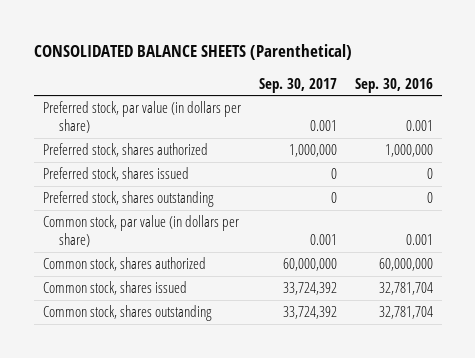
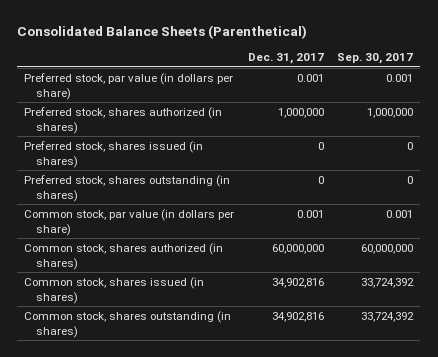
- CONSOLIDATED BALANCE SHEETS (Parenthetical)
+ Consolidated Balance Sheets (Parenthetical)
- | Sep. 30, 2017 | Sep. 30, 2016
+ | Dec. 31, 2017 | Sep. 30, 2017
- Preferred stock, shares authorized | 1,000,000 | 1,000,000
- Preferred stock, shares issued | 0 | 0
- Preferred stock, shares outstanding | 0 | 0
+ Preferred stock, shares authorized (in shares) | 1,000,000 | 1,000,000
+ Preferred stock, shares issued (in shares) | 0 | 0
+ Preferred stock, shares outstanding (in shares) | 0 | 0
- Common stock, shares authorized | 60,000,000 | 60,000,000
- Common stock, shares issued | 33,724,392 | 32,781,704
- Common stock, shares outstanding | 33,724,392 | 32,781,704
+ Common stock, shares authorized (in shares) | 60,000,000 | 60,000,000
+ Common stock, shares issued (in shares) | 34,902,816 | 33,724,392
+ Common stock, shares outstanding (in shares) | 34,902,816 | 33,724,392

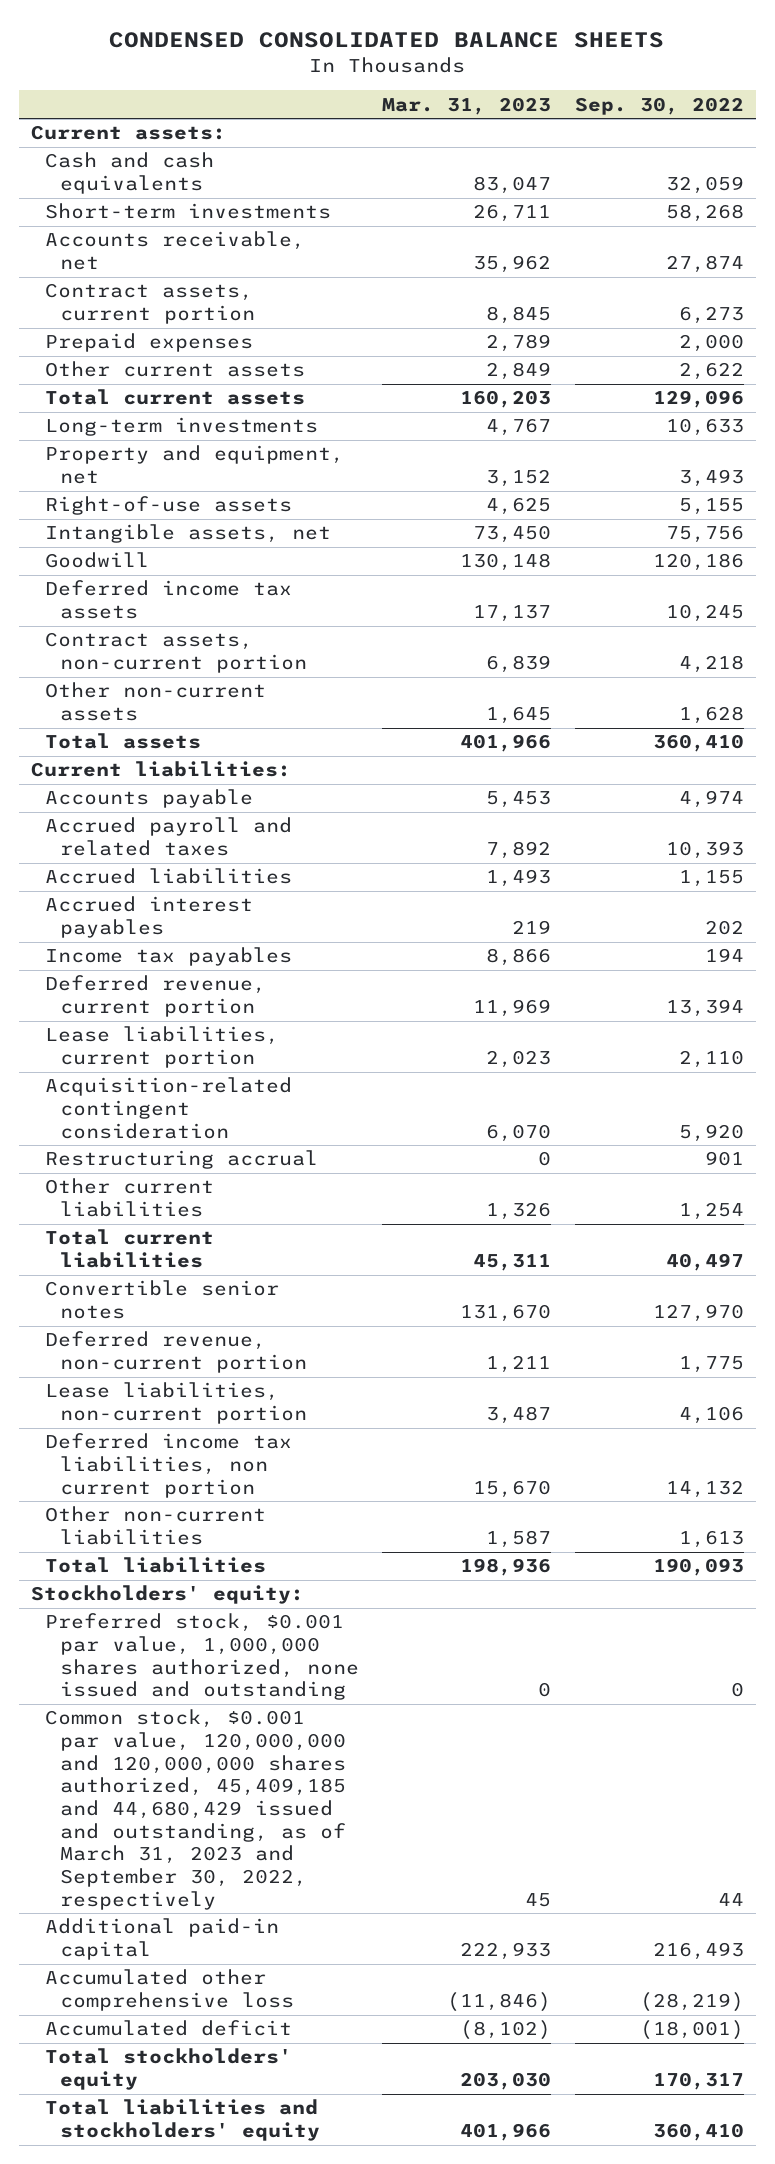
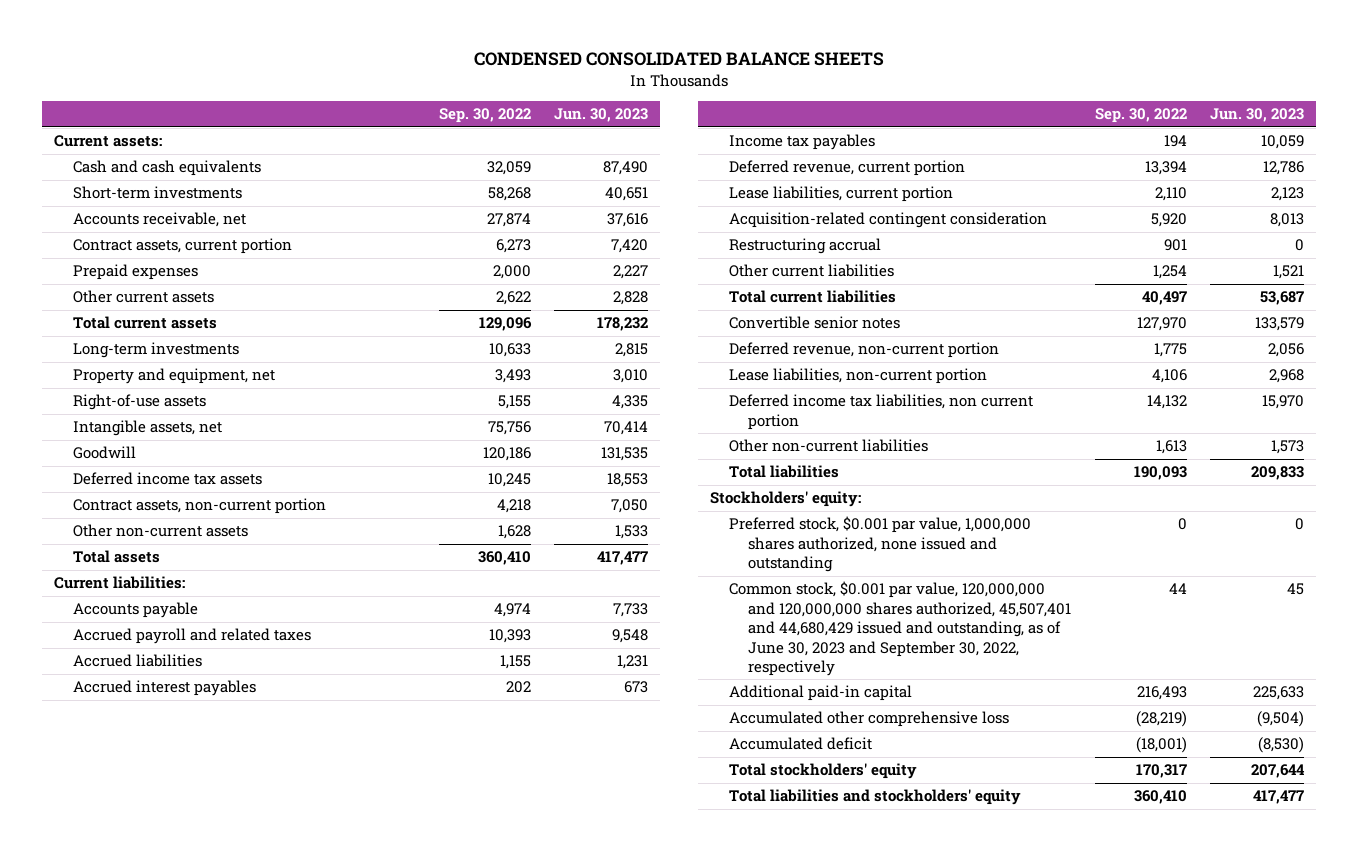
- | Mar. 31, 2023 | Sep. 30, 2022
+ | Sep. 30, 2022 | Jun. 30, 2023
- Common stock, $0.001 par value, 120,000,000 and 120,000,000 shares authorized, 45,409,185 and 44,680,429 issued and outstanding, as of March 31, 2023 and September 30, 2022, respectively | 45 | 44
+ Common stock, $0.001 par value, 120,000,000 and 120,000,000 shares authorized, 45,507,401 and 44,680,429 issued and outstanding, as of June 30, 2023 and September 30, 2022, respectively | 44 | 45

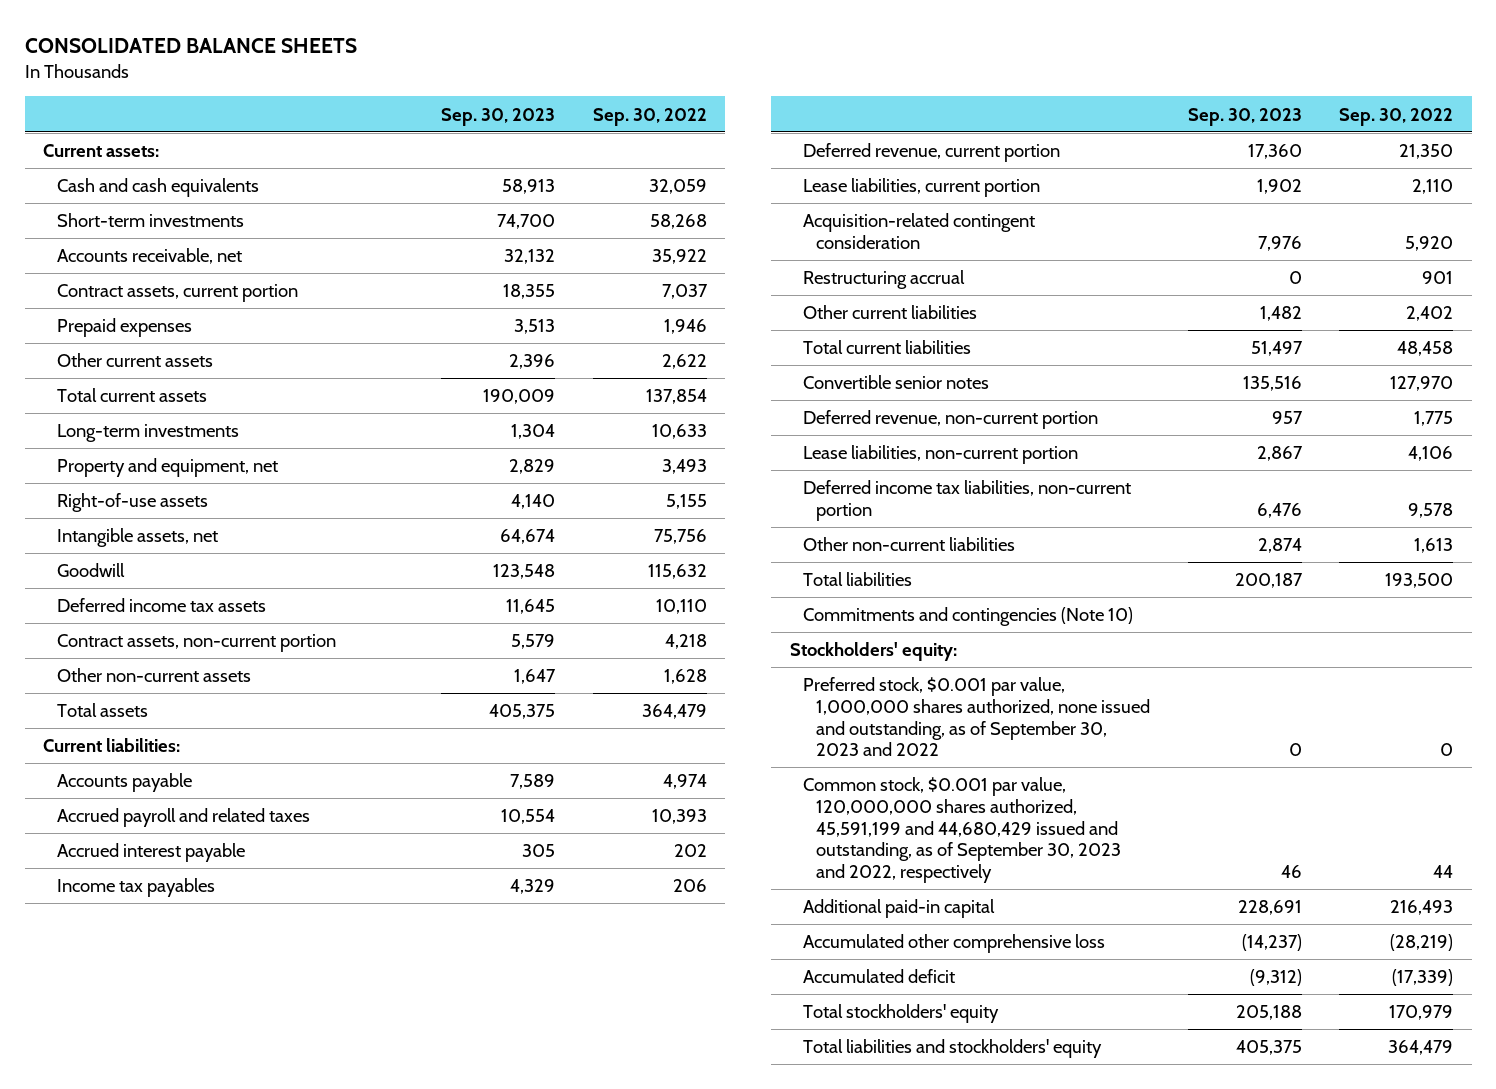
- CONDENSED CONSOLIDATED BALANCE SHEETS
+ CONSOLIDATED BALANCE SHEETS
- | Sep. 30, 2022 | Jun. 30, 2023
+ | Sep. 30, 2023 | Sep. 30, 2022
- Accounts receivable, net | 27,874 | 37,616
- Contract assets, current portion | 6,273 | 7,420
- Prepaid expenses | 2,000 | 2,227
+ Accounts receivable, net | 32,132 | 35,922
+ Contract assets, current portion | 18,355 | 7,037
+ Prepaid expenses | 3,513 | 1,946
- Total current assets | 129,096 | 178,232
+ Total current assets | 190,009 | 137,854
- Goodwill | 120,186 | 131,535
- Deferred income tax assets | 10,245 | 18,553
+ Goodwill | 123,548 | 115,632
+ Deferred income tax assets | 11,645 | 10,110
- Total assets | 360,410 | 417,477
+ Total assets | 405,375 | 364,479
- Accrued liabilities | 1,155 | 1,231
- Accrued interest payables | 202 | 673
- Income tax payables | 194 | 10,059
- Deferred revenue, current portion | 13,394 | 12,786
+ Accrued interest payable | 305 | 202
+ Income tax payables | 4,329 | 206
+ Deferred revenue, current portion | 17,360 | 21,350
- Other current liabilities | 1,254 | 1,521
- Total current liabilities | 40,497 | 53,687
+ Other current liabilities | 1,482 | 2,402
+ Total current liabilities | 51,497 | 48,458
- Deferred income tax liabilities, non current portion | 14,132 | 15,970
+ Deferred income tax liabilities, non-current portion | 6,476 | 9,578
- Total liabilities | 190,093 | 209,833
+ Total liabilities | 200,187 | 193,500
+ Commitments and contingencies (Note 10)
- Preferred stock, $0.001 par value, 1,000,000 shares authorized, none issued and outstanding | 0 | 0
- Common stock, $0.001 par value, 120,000,000 and 120,000,000 shares authorized, 45,507,401 and 44,680,429 issued and outstanding, as of June 30, 2023 and September 30, 2022, respectively | 44 | 45
+ Preferred stock, $0.001 par value, 1,000,000 shares authorized, none issued and outstanding, as of September 30, 2023 and 2022 | 0 | 0
+ Common stock, $0.001 par value, 120,000,000 shares authorized, 45,591,199 and 44,680,429 issued and outstanding, as of September 30, 2023 and 2022, respectively | 46 | 44
- Accumulated deficit | (18,001) | (8,530)
- Total stockholders' equity | 170,317 | 207,644
- Total liabilities and stockholders' equity | 360,410 | 417,477
+ Accumulated deficit | (9,312) | (17,339)
+ Total stockholders' equity | 205,188 | 170,979
+ Total liabilities and stockholders' equity | 405,375 | 364,479

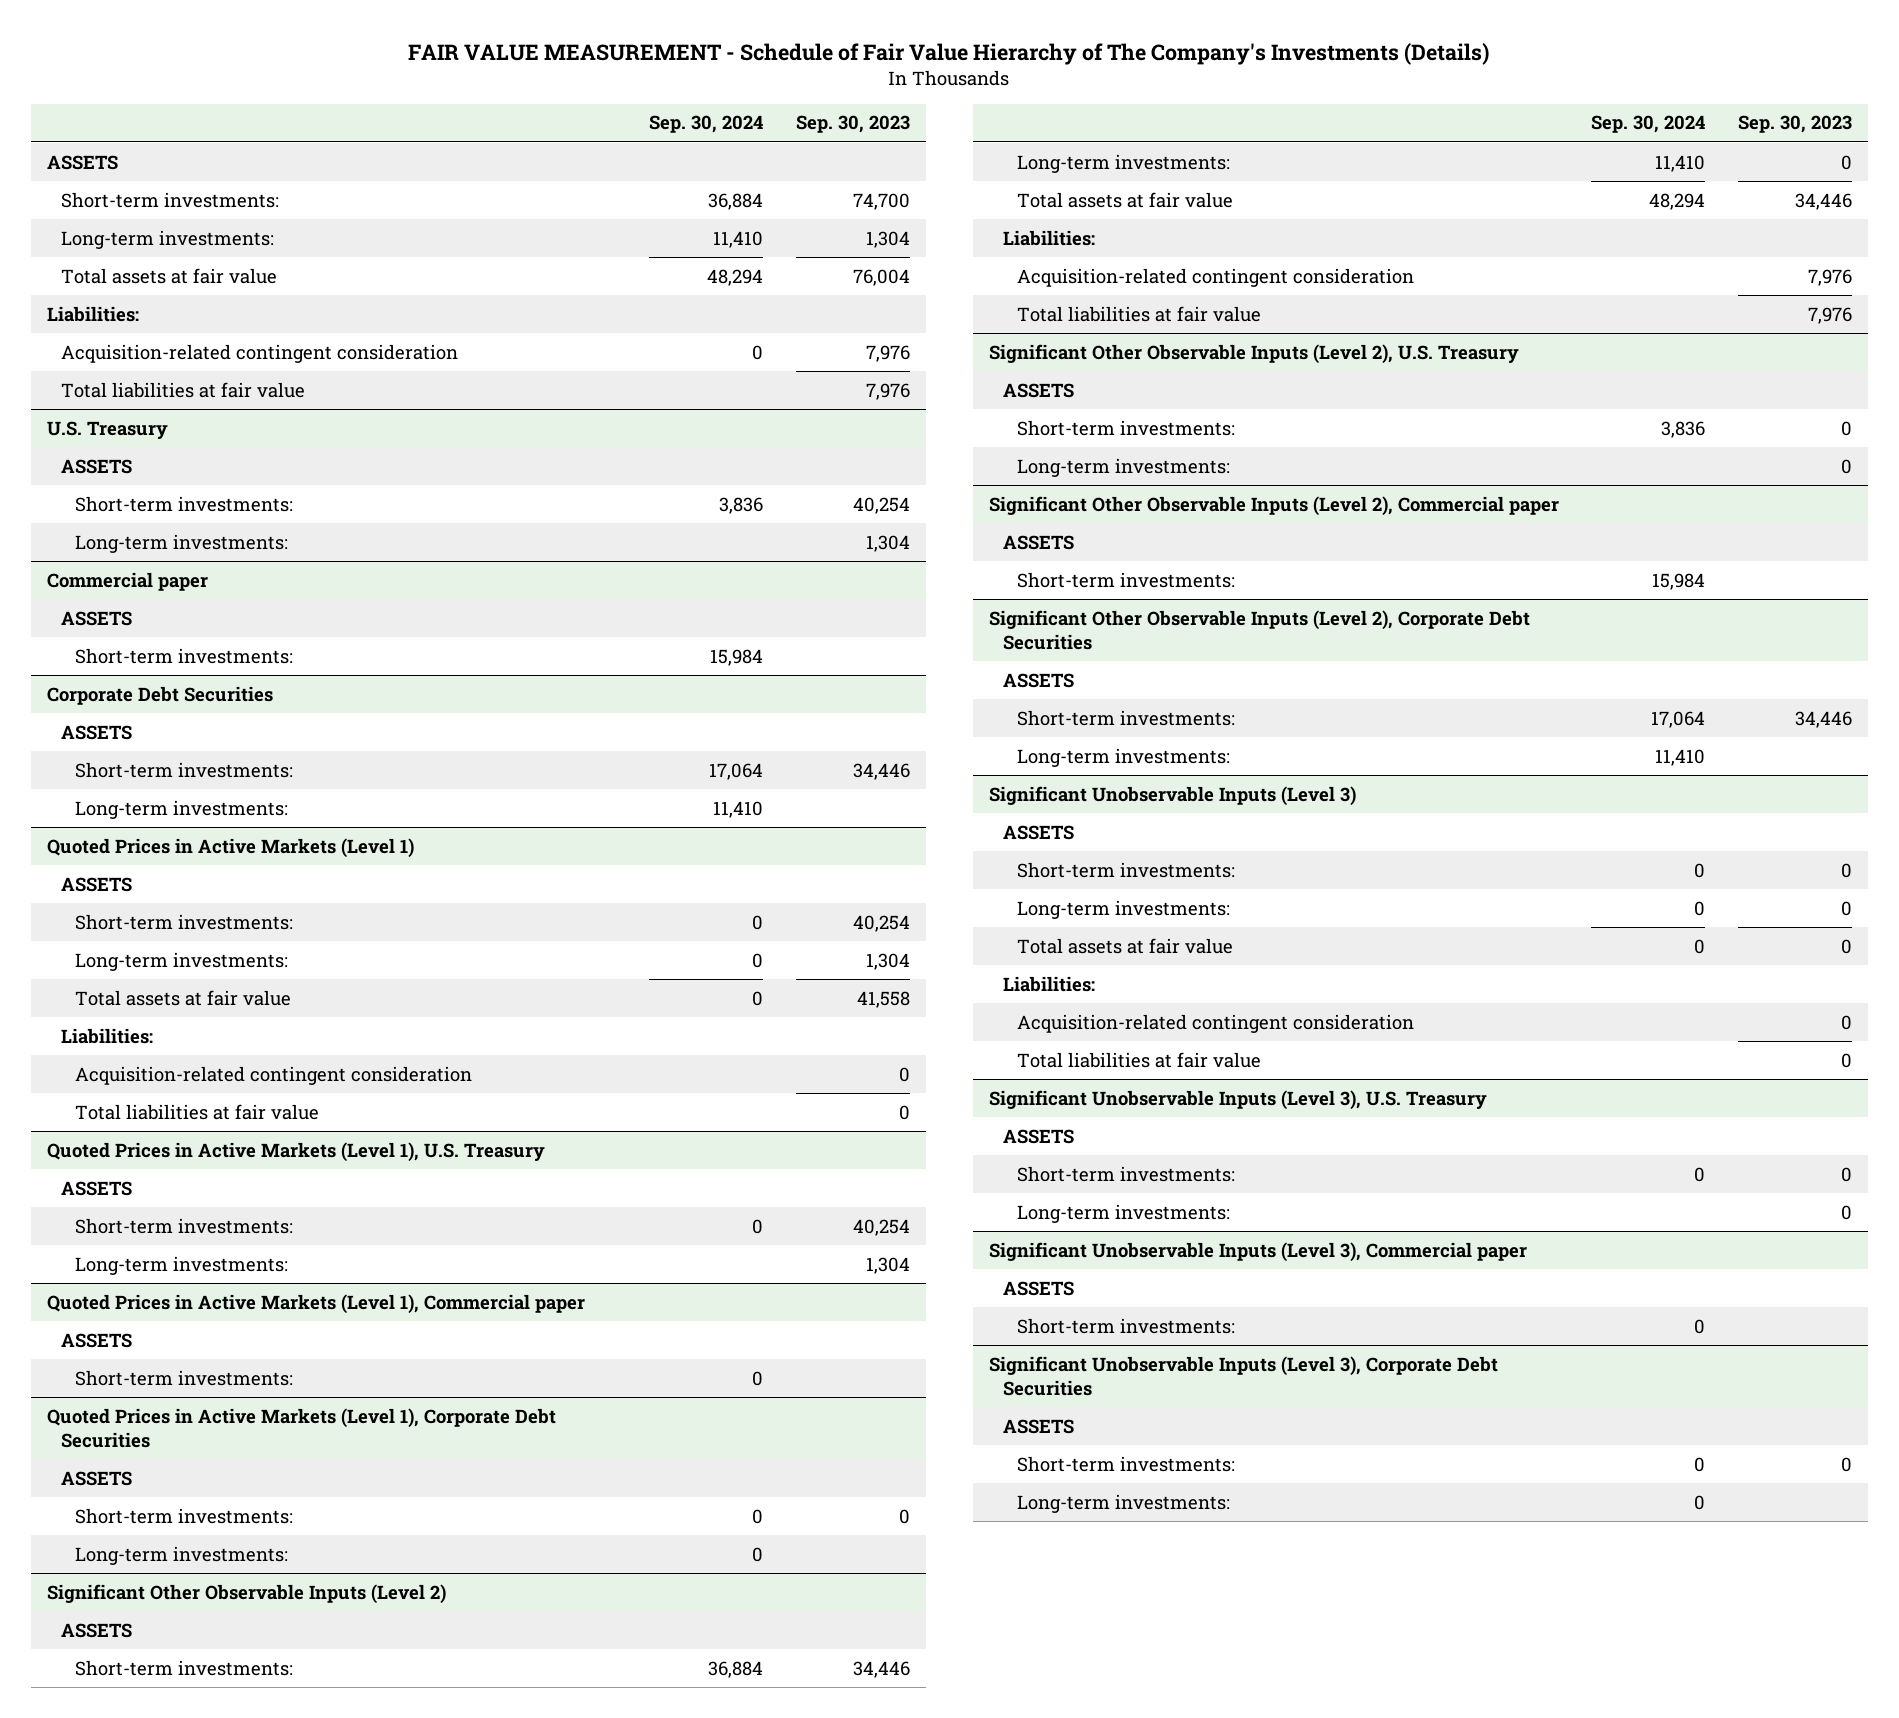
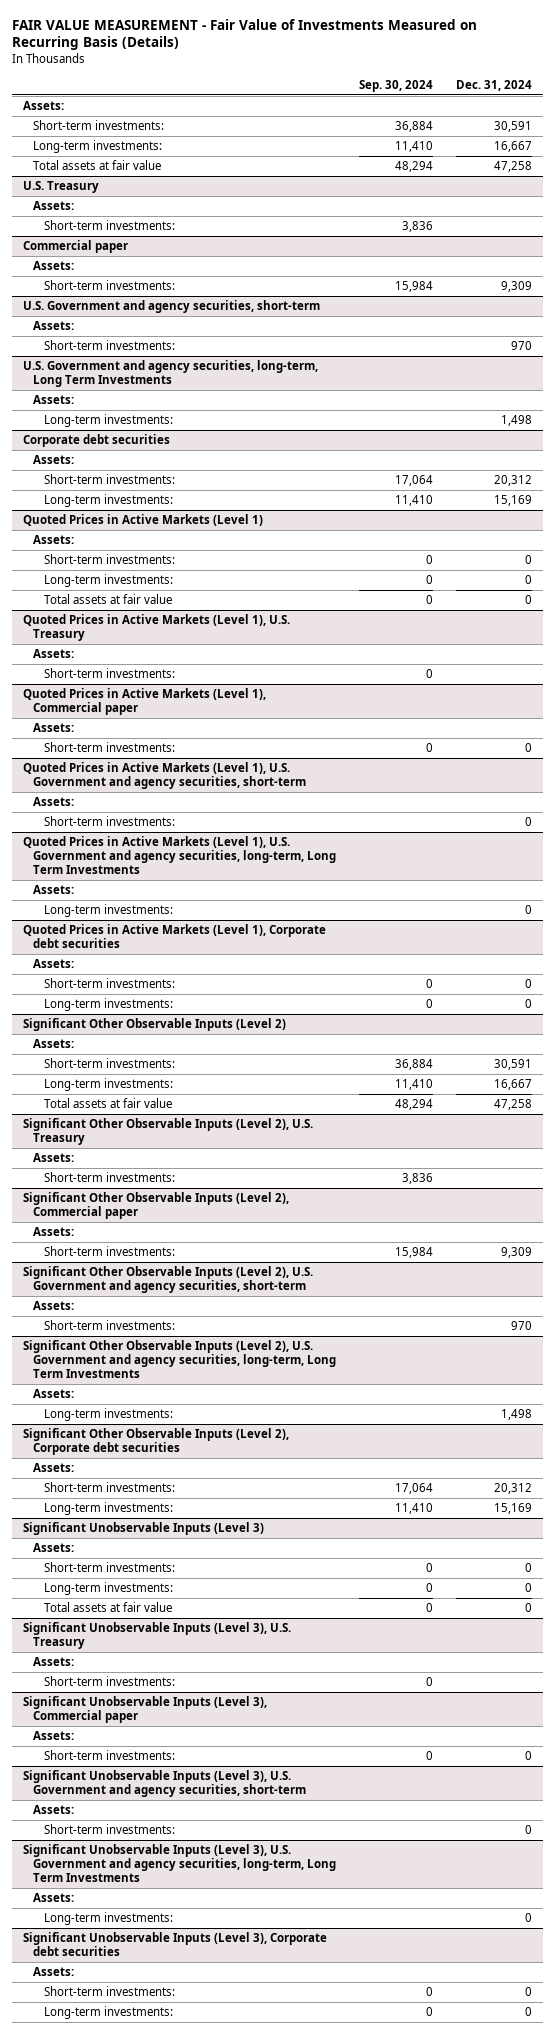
- FAIR VALUE MEASUREMENT - Schedule of Fair Value Hierarchy of The Company's Investments (Details)
+ FAIR VALUE MEASUREMENT - Fair Value of Investments Measured on Recurring Basis (Details)
- | Sep. 30, 2024 | Sep. 30, 2023
+ | Sep. 30, 2024 | Dec. 31, 2024
- ASSETS
+ Assets:
- Liabilities:
- Acquisition-related contingent consideration | 0 | 7,976
- Total liabilities at fair value | | 7,976
@ U.S. Treasury
- ASSETS
+ Assets:
- Long-term investments: | | 1,304
@ Commercial paper
- ASSETS
+ Assets:
- Corporate Debt Securities
- ASSETS
+ U.S. Government and agency securities, short-term
+ Assets:
+ Short-term investments: | | 970
+ U.S. Government and agency securities, long-term, Long Term Investments
+ Assets:
+ Long-term investments: | | 1,498
+ Corporate debt securities
+ Assets:
@ Quoted Prices in Active Markets (Level 1)
- ASSETS
+ Assets:
- Liabilities:
- Acquisition-related contingent consideration | | 0
- Total liabilities at fair value | | 0
@ Quoted Prices in Active Markets (Level 1), U.S. Treasury
- ASSETS
+ Assets:
- Long-term investments: | | 1,304
@ Quoted Prices in Active Markets (Level 1), Commercial paper
- ASSETS
+ Assets:
- Quoted Prices in Active Markets (Level 1), Corporate Debt Securities
- ASSETS
+ Quoted Prices in Active Markets (Level 1), U.S. Government and agency securities, short-term
+ Assets:
+ Short-term investments: | | 0
+ Quoted Prices in Active Markets (Level 1), U.S. Government and agency securities, long-term, Long Term Investments
+ Assets:
+ Long-term investments: | | 0
+ Quoted Prices in Active Markets (Level 1), Corporate debt securities
+ Assets:
@ Significant Other Observable Inputs (Level 2)
- ASSETS
+ Assets:
- Liabilities:
- Acquisition-related contingent consideration | | 7,976
- Total liabilities at fair value | | 7,976
@ Significant Other Observable Inputs (Level 2), U.S. Treasury
- ASSETS
+ Assets:
- Long-term investments: | | 0
@ Significant Other Observable Inputs (Level 2), Commercial paper
- ASSETS
+ Assets:
- Significant Other Observable Inputs (Level 2), Corporate Debt Securities
- ASSETS
+ Significant Other Observable Inputs (Level 2), U.S. Government and agency securities, short-term
+ Assets:
+ Short-term investments: | | 970
+ Significant Other Observable Inputs (Level 2), U.S. Government and agency securities, long-term, Long Term Investments
+ Assets:
+ Long-term investments: | | 1,498
+ Significant Other Observable Inputs (Level 2), Corporate debt securities
+ Assets:
@ Significant Unobservable Inputs (Level 3)
- ASSETS
+ Assets:
- Liabilities:
- Acquisition-related contingent consideration | | 0
- Total liabilities at fair value | | 0
@ Significant Unobservable Inputs (Level 3), U.S. Treasury
- ASSETS
+ Assets:
- Long-term investments: | | 0
@ Significant Unobservable Inputs (Level 3), Commercial paper
- ASSETS
+ Assets:
- Significant Unobservable Inputs (Level 3), Corporate Debt Securities
- ASSETS
+ Significant Unobservable Inputs (Level 3), U.S. Government and agency securities, short-term
+ Assets:
+ Short-term investments: | | 0
+ Significant Unobservable Inputs (Level 3), U.S. Government and agency securities, long-term, Long Term Investments
+ Assets:
+ Long-term investments: | | 0
+ Significant Unobservable Inputs (Level 3), Corporate debt securities
+ Assets:

